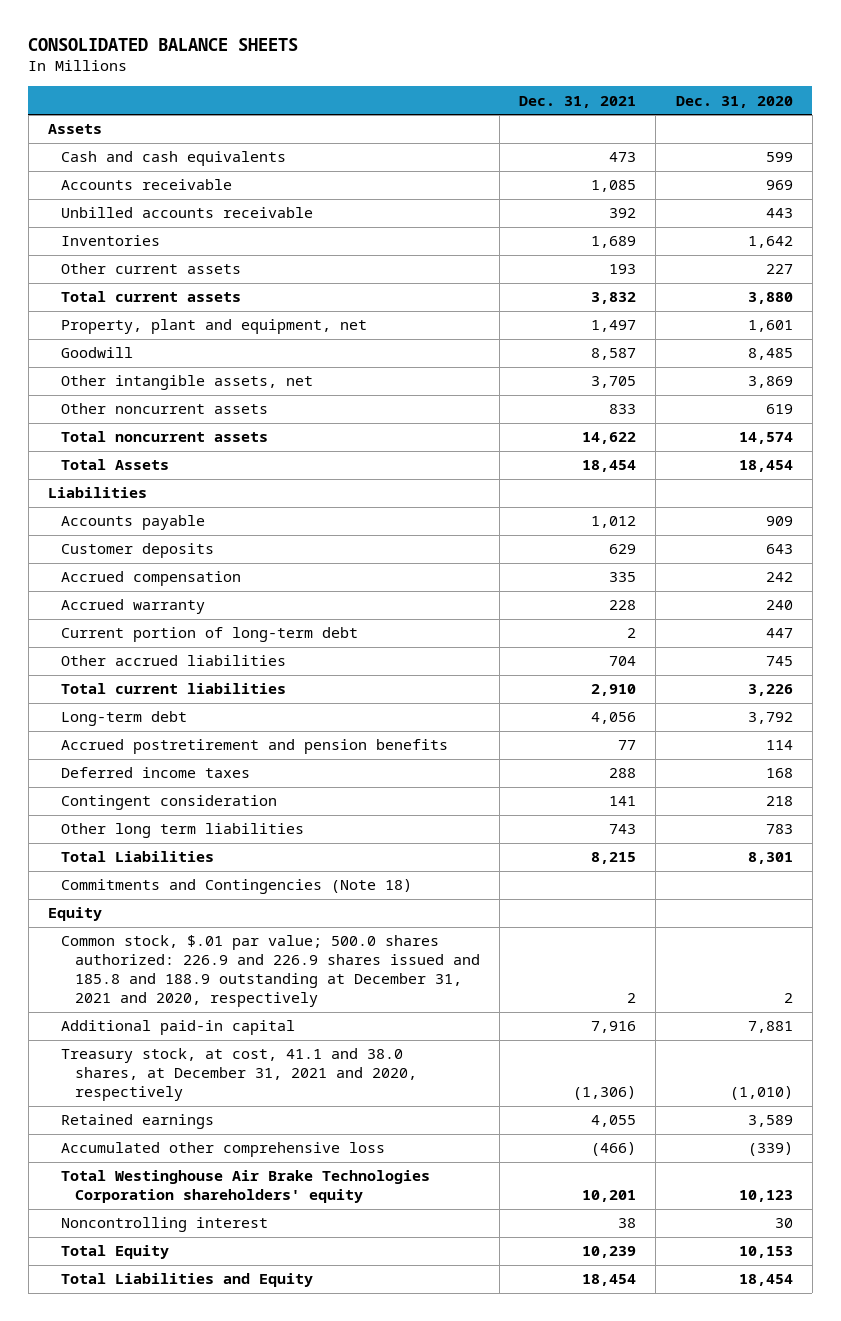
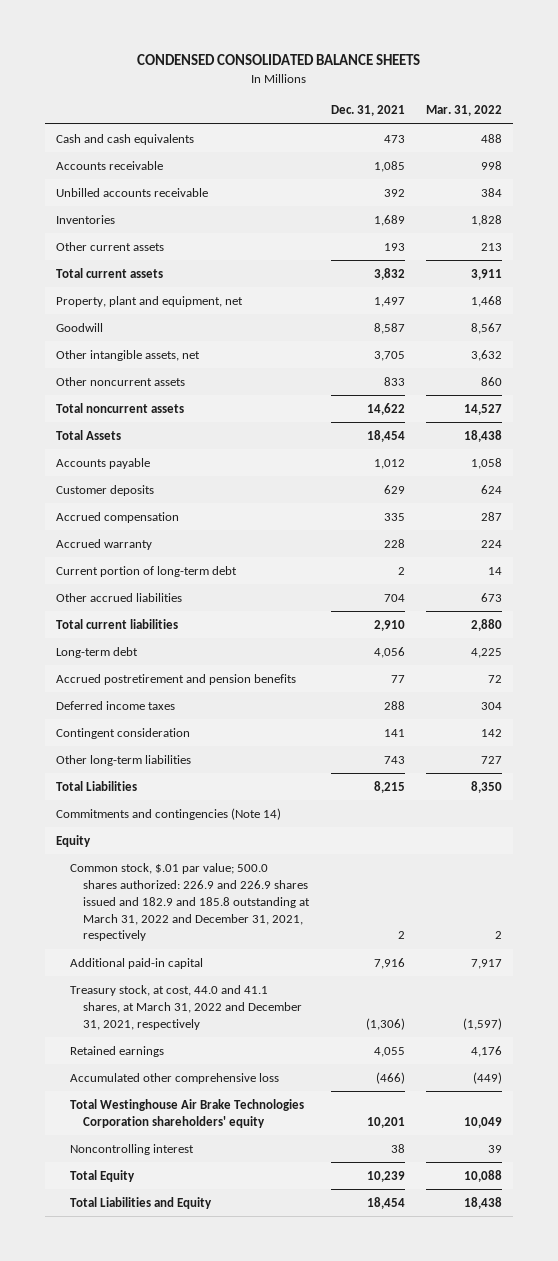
- CONSOLIDATED BALANCE SHEETS
+ CONDENSED CONSOLIDATED BALANCE SHEETS
- | Dec. 31, 2021 | Dec. 31, 2020
+ | Dec. 31, 2021 | Mar. 31, 2022
- Assets
- Liabilities
- Other long term liabilities | 743 | 783
+ Other long-term liabilities | 743 | 727
- Commitments and Contingencies (Note 18)
+ Commitments and contingencies (Note 14)
- Common stock, $.01 par value; 500.0 shares authorized: 226.9 and 226.9 shares issued and 185.8 and 188.9 outstanding at December 31, 2021 and 2020, respectively | 2 | 2
+ Common stock, $.01 par value; 500.0 shares authorized: 226.9 and 226.9 shares issued and 182.9 and 185.8 outstanding at March 31, 2022 and December 31, 2021, respectively | 2 | 2
- Treasury stock, at cost, 41.1 and 38.0 shares, at December 31, 2021 and 2020, respectively | (1,306) | (1,010)
+ Treasury stock, at cost, 44.0 and 41.1 shares, at March 31, 2022 and December 31, 2021, respectively | (1,306) | (1,597)

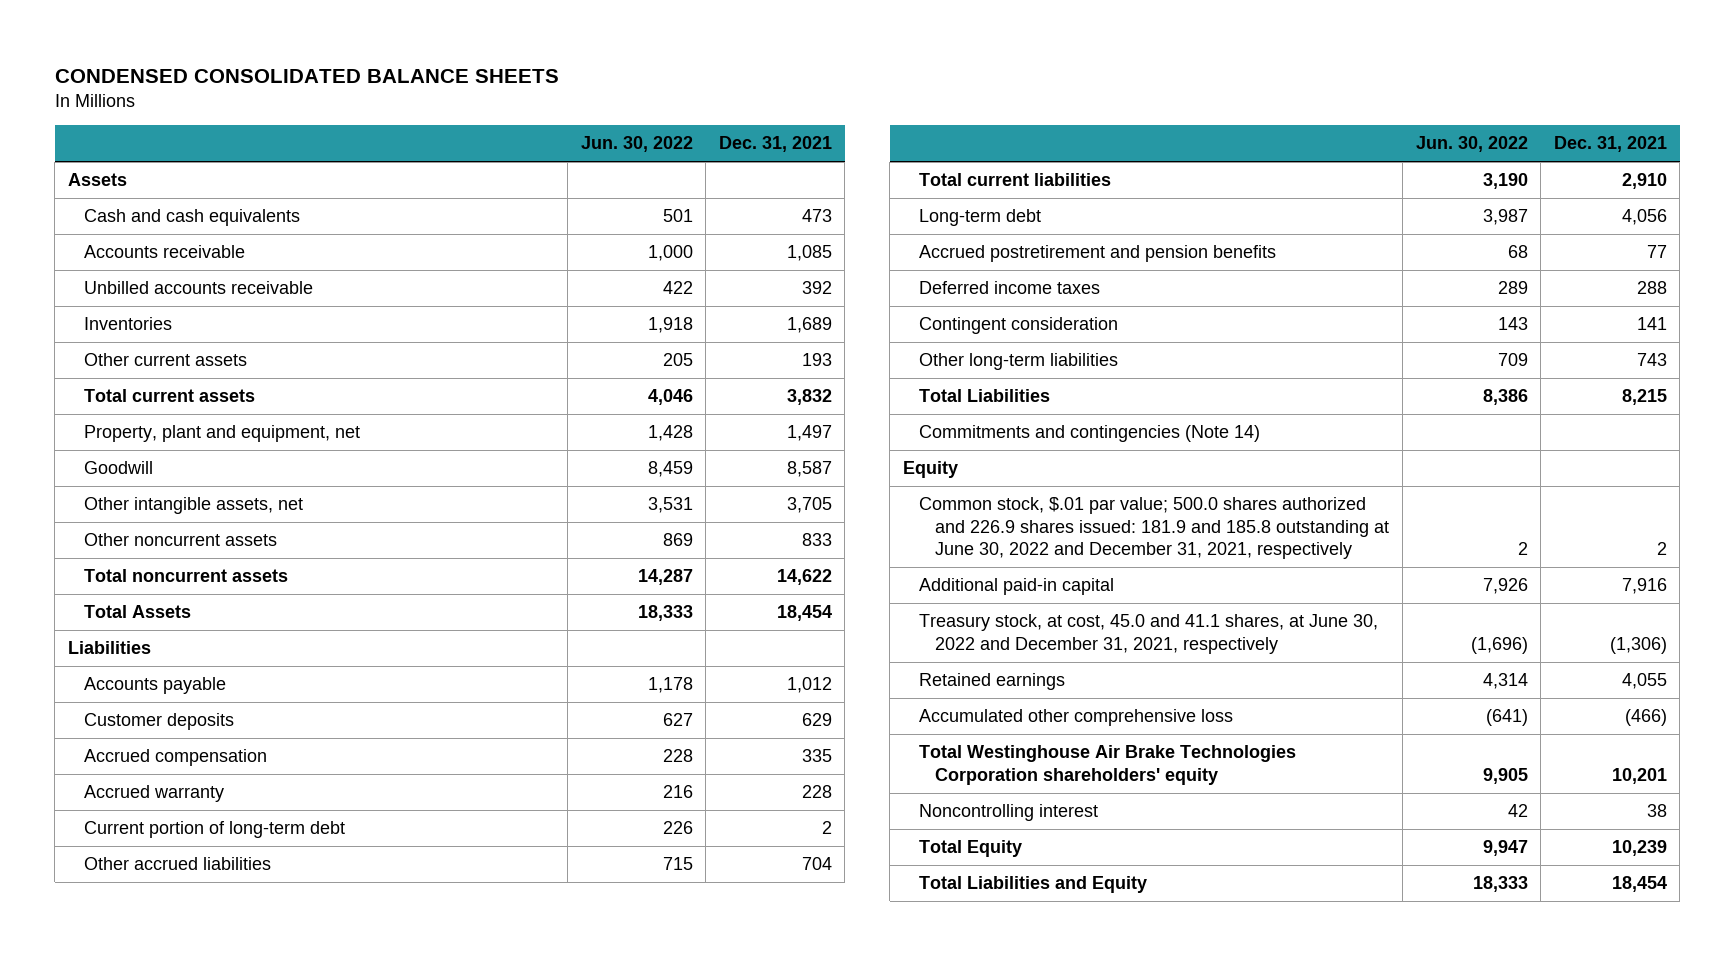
- | Dec. 31, 2021 | Mar. 31, 2022
+ | Jun. 30, 2022 | Dec. 31, 2021
+ Assets
+ Liabilities
- Common stock, $.01 par value; 500.0 shares authorized: 226.9 and 226.9 shares issued and 182.9 and 185.8 outstanding at March 31, 2022 and December 31, 2021, respectively | 2 | 2
+ Common stock, $.01 par value; 500.0 shares authorized and 226.9 shares issued: 181.9 and 185.8 outstanding at June 30, 2022 and December 31, 2021, respectively | 2 | 2
- Treasury stock, at cost, 44.0 and 41.1 shares, at March 31, 2022 and December 31, 2021, respectively | (1,306) | (1,597)
+ Treasury stock, at cost, 45.0 and 41.1 shares, at June 30, 2022 and December 31, 2021, respectively | (1,696) | (1,306)

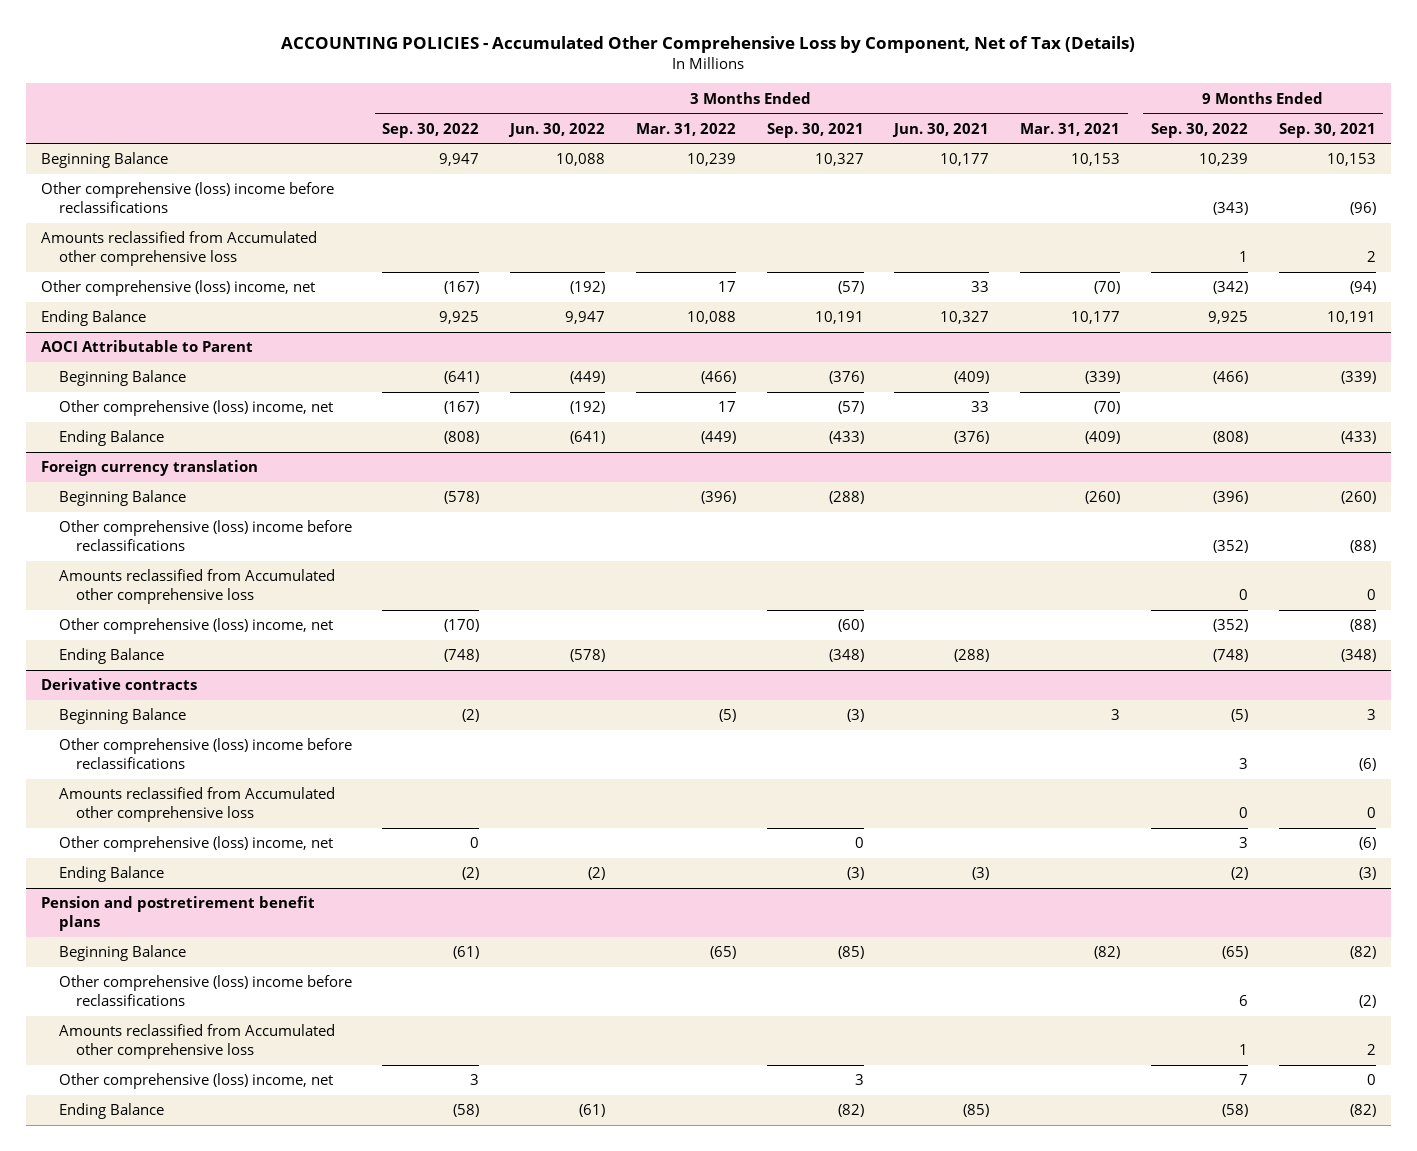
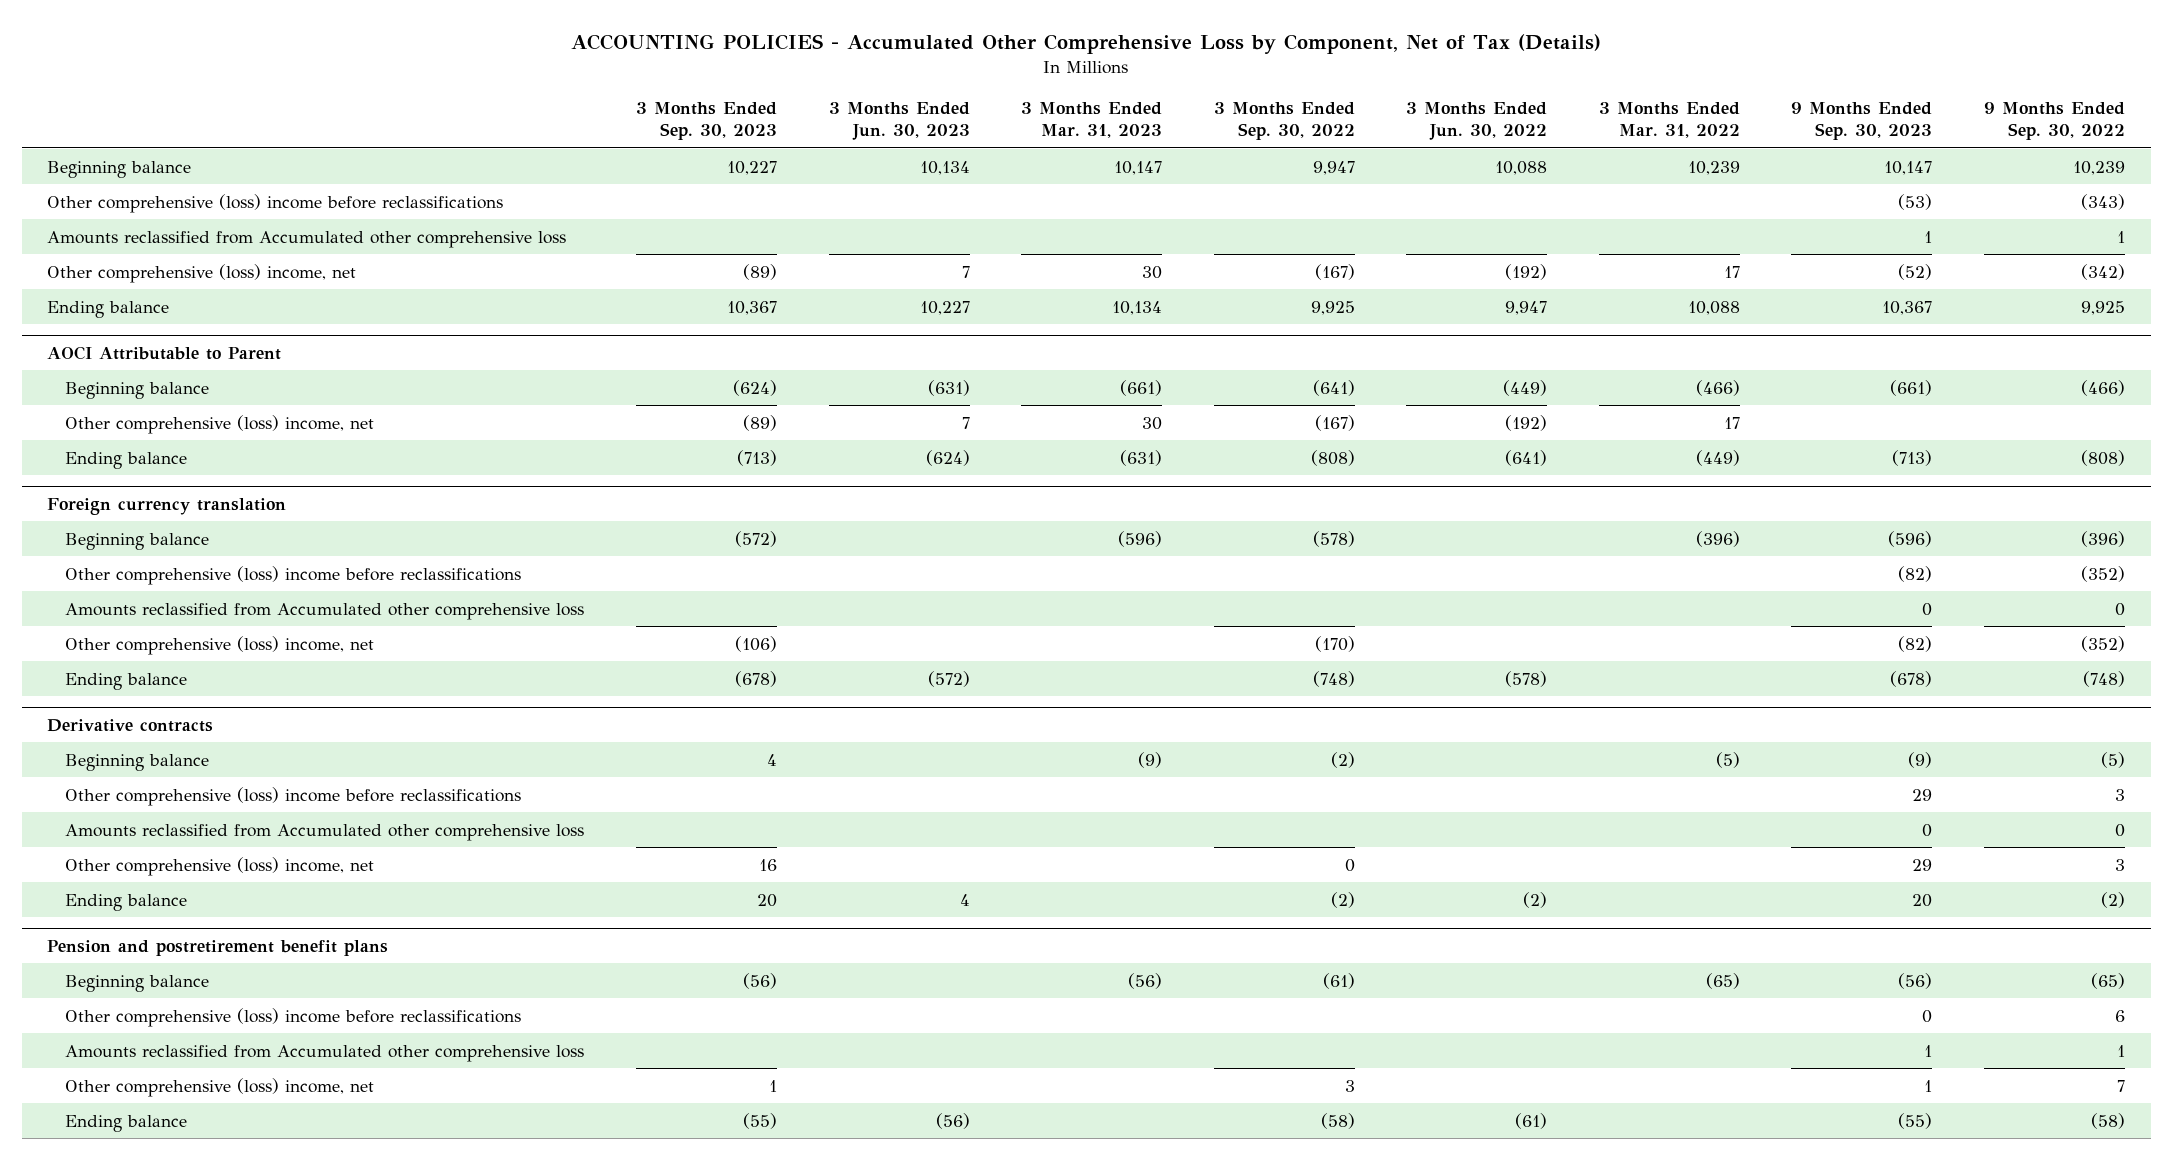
- | 3 Months Ended Sep. 30, 2022 | 3 Months Ended Jun. 30, 2022 | 3 Months Ended Mar. 31, 2022 | 3 Months Ended Sep. 30, 2021 | 3 Months Ended Jun. 30, 2021 | 3 Months Ended Mar. 31, 2021 | 9 Months Ended Sep. 30, 2022 | 9 Months Ended Sep. 30, 2021
+ | 3 Months Ended Sep. 30, 2023 | 3 Months Ended Jun. 30, 2023 | 3 Months Ended Mar. 31, 2023 | 3 Months Ended Sep. 30, 2022 | 3 Months Ended Jun. 30, 2022 | 3 Months Ended Mar. 31, 2022 | 9 Months Ended Sep. 30, 2023 | 9 Months Ended Sep. 30, 2022
- Beginning Balance | 9,947 | 10,088 | 10,239 | 10,327 | 10,177 | 10,153 | 10,239 | 10,153
+ Beginning balance | 10,227 | 10,134 | 10,147 | 9,947 | 10,088 | 10,239 | 10,147 | 10,239
- Ending Balance | 9,925 | 9,947 | 10,088 | 10,191 | 10,327 | 10,177 | 9,925 | 10,191
+ Ending balance | 10,367 | 10,227 | 10,134 | 9,925 | 9,947 | 10,088 | 10,367 | 9,925
@ AOCI Attributable to Parent
- Beginning Balance | (641) | (449) | (466) | (376) | (409) | (339) | (466) | (339)
+ Beginning balance | (624) | (631) | (661) | (641) | (449) | (466) | (661) | (466)
- Ending Balance | (808) | (641) | (449) | (433) | (376) | (409) | (808) | (433)
+ Ending balance | (713) | (624) | (631) | (808) | (641) | (449) | (713) | (808)
@ Foreign currency translation
- Beginning Balance | (578) | | (396) | (288) | | (260) | (396) | (260)
+ Beginning balance | (572) | | (596) | (578) | | (396) | (596) | (396)
- Ending Balance | (748) | (578) | | (348) | (288) | | (748) | (348)
+ Ending balance | (678) | (572) | | (748) | (578) | | (678) | (748)
@ Derivative contracts
- Beginning Balance | (2) | | (5) | (3) | | 3 | (5) | 3
+ Beginning balance | 4 | | (9) | (2) | | (5) | (9) | (5)
- Ending Balance | (2) | (2) | | (3) | (3) | | (2) | (3)
+ Ending balance | 20 | 4 | | (2) | (2) | | 20 | (2)
@ Pension and postretirement benefit plans
- Beginning Balance | (61) | | (65) | (85) | | (82) | (65) | (82)
+ Beginning balance | (56) | | (56) | (61) | | (65) | (56) | (65)
- Ending Balance | (58) | (61) | | (82) | (85) | | (58) | (82)
+ Ending balance | (55) | (56) | | (58) | (61) | | (55) | (58)

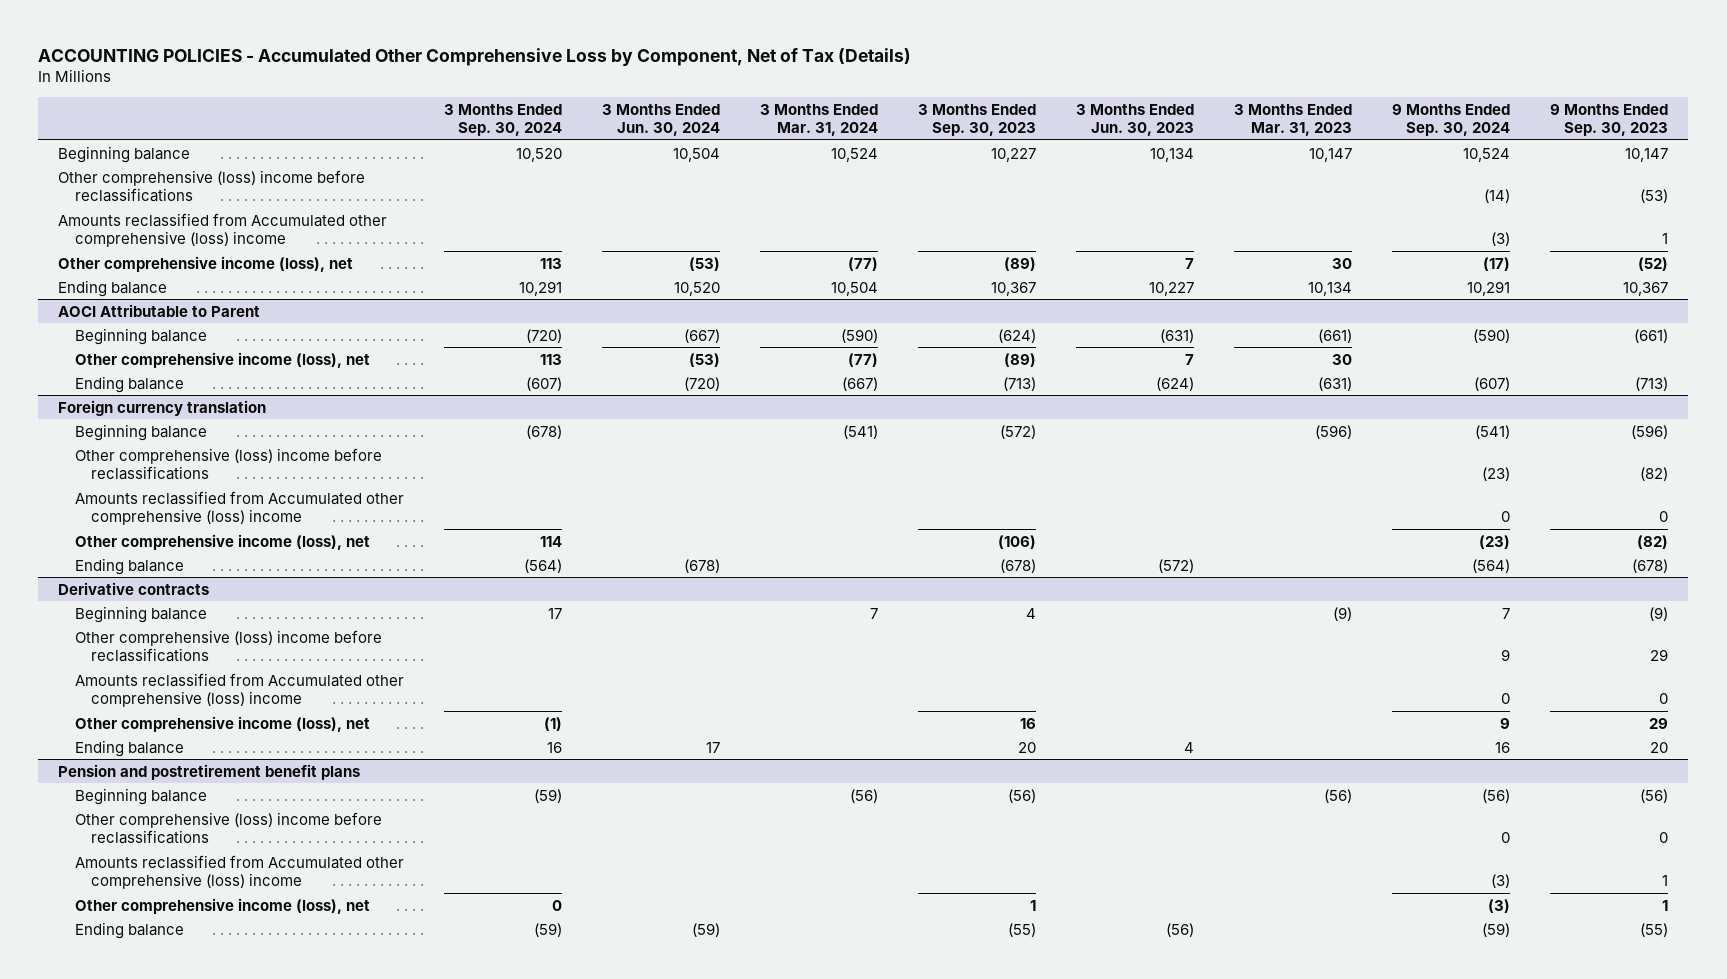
- | 3 Months Ended Sep. 30, 2023 | 3 Months Ended Jun. 30, 2023 | 3 Months Ended Mar. 31, 2023 | 3 Months Ended Sep. 30, 2022 | 3 Months Ended Jun. 30, 2022 | 3 Months Ended Mar. 31, 2022 | 9 Months Ended Sep. 30, 2023 | 9 Months Ended Sep. 30, 2022
+ | 3 Months Ended Sep. 30, 2024 | 3 Months Ended Jun. 30, 2024 | 3 Months Ended Mar. 31, 2024 | 3 Months Ended Sep. 30, 2023 | 3 Months Ended Jun. 30, 2023 | 3 Months Ended Mar. 31, 2023 | 9 Months Ended Sep. 30, 2024 | 9 Months Ended Sep. 30, 2023
- Amounts reclassified from Accumulated other comprehensive loss | | | | | | | 1 | 1
- Other comprehensive (loss) income, net | (89) | 7 | 30 | (167) | (192) | 17 | (52) | (342)
+ Amounts reclassified from Accumulated other comprehensive (loss) income | | | | | | | (3) | 1
+ Other comprehensive income (loss), net | 113 | (53) | (77) | (89) | 7 | 30 | (17) | (52)
@ AOCI Attributable to Parent
- Other comprehensive (loss) income, net | (89) | 7 | 30 | (167) | (192) | 17 | |
+ Other comprehensive income (loss), net | 113 | (53) | (77) | (89) | 7 | 30 | |
@ Foreign currency translation
- Amounts reclassified from Accumulated other comprehensive loss | | | | | | | 0 | 0
- Other comprehensive (loss) income, net | (106) | | | (170) | | | (82) | (352)
+ Amounts reclassified from Accumulated other comprehensive (loss) income | | | | | | | 0 | 0
+ Other comprehensive income (loss), net | 114 | | | (106) | | | (23) | (82)
@ Derivative contracts
- Amounts reclassified from Accumulated other comprehensive loss | | | | | | | 0 | 0
- Other comprehensive (loss) income, net | 16 | | | 0 | | | 29 | 3
+ Amounts reclassified from Accumulated other comprehensive (loss) income | | | | | | | 0 | 0
+ Other comprehensive income (loss), net | (1) | | | 16 | | | 9 | 29
@ Pension and postretirement benefit plans
- Amounts reclassified from Accumulated other comprehensive loss | | | | | | | 1 | 1
- Other comprehensive (loss) income, net | 1 | | | 3 | | | 1 | 7
+ Amounts reclassified from Accumulated other comprehensive (loss) income | | | | | | | (3) | 1
+ Other comprehensive income (loss), net | 0 | | | 1 | | | (3) | 1

